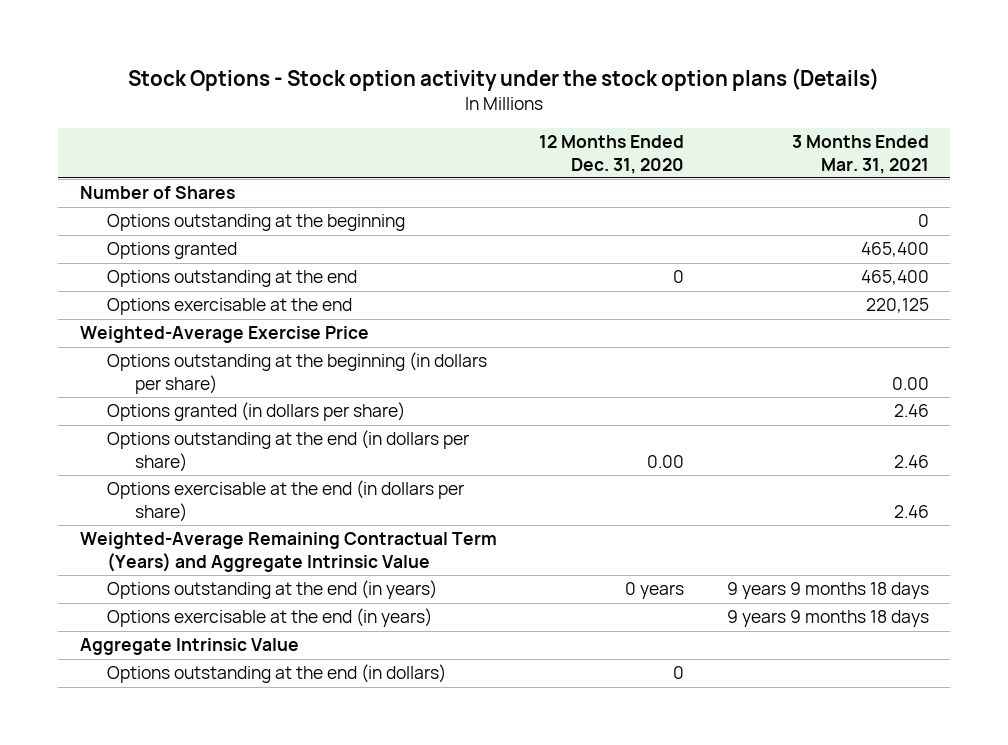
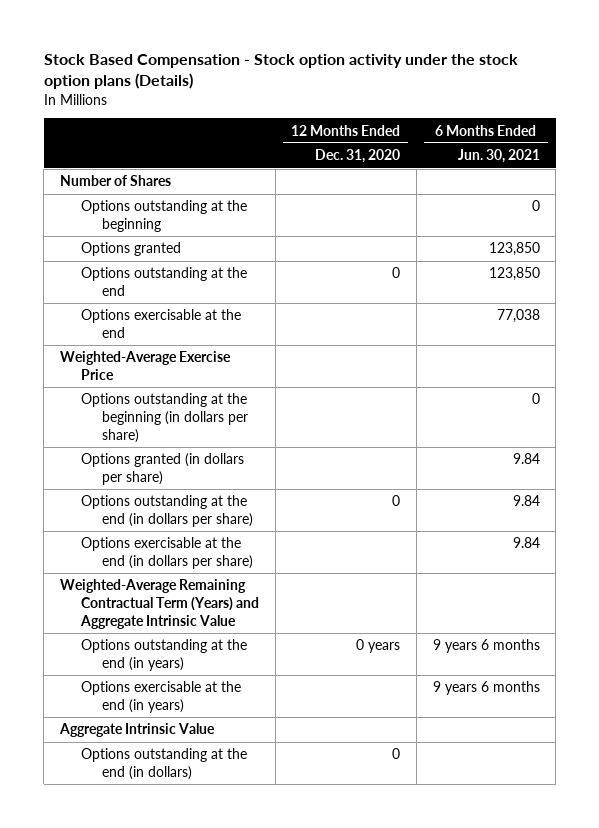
- Stock Options - Stock option activity under the stock option plans (Details)
+ Stock Based Compensation - Stock option activity under the stock option plans (Details)
- | 12 Months Ended Dec. 31, 2020 | 3 Months Ended Mar. 31, 2021
+ | 12 Months Ended Dec. 31, 2020 | 6 Months Ended Jun. 30, 2021
- Options outstanding at the end (in dollars per share) | 0.00 | 2.46
+ Options outstanding at the end (in dollars per share) | 0 | 9.84

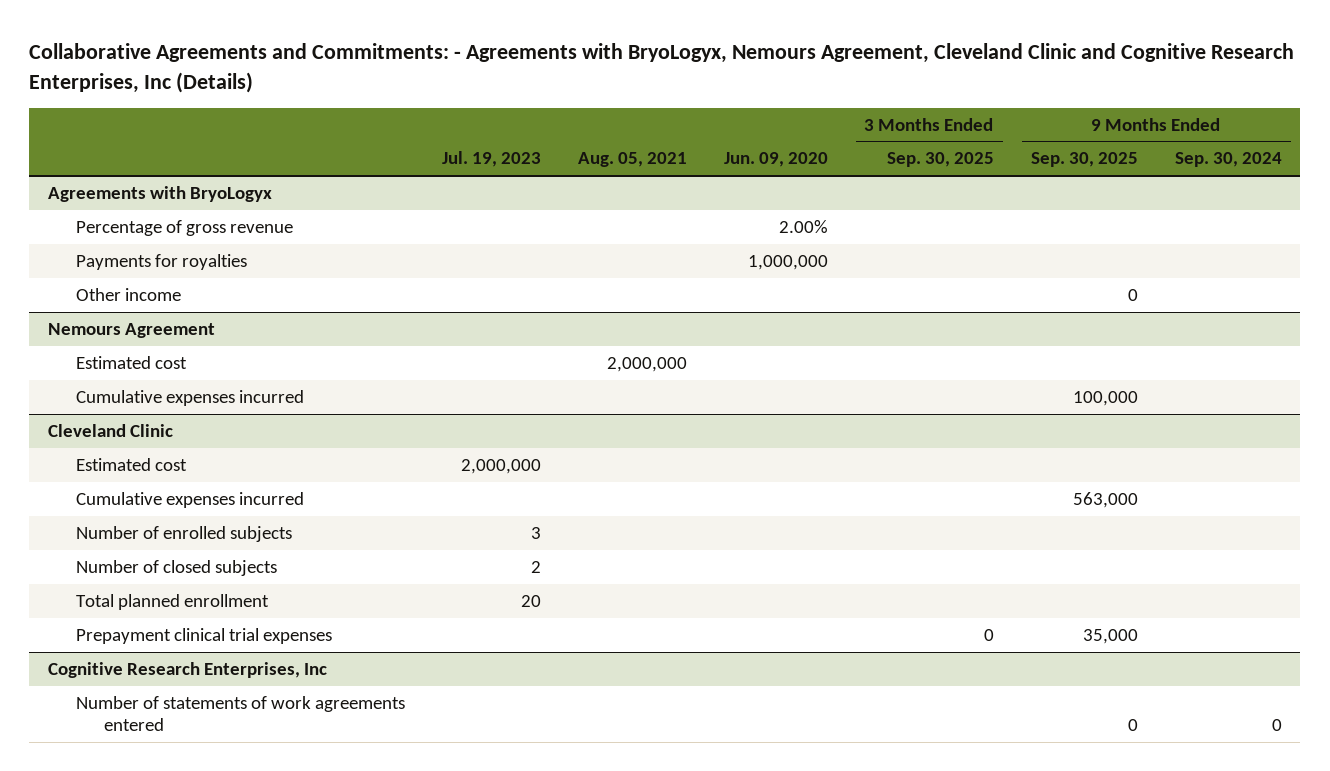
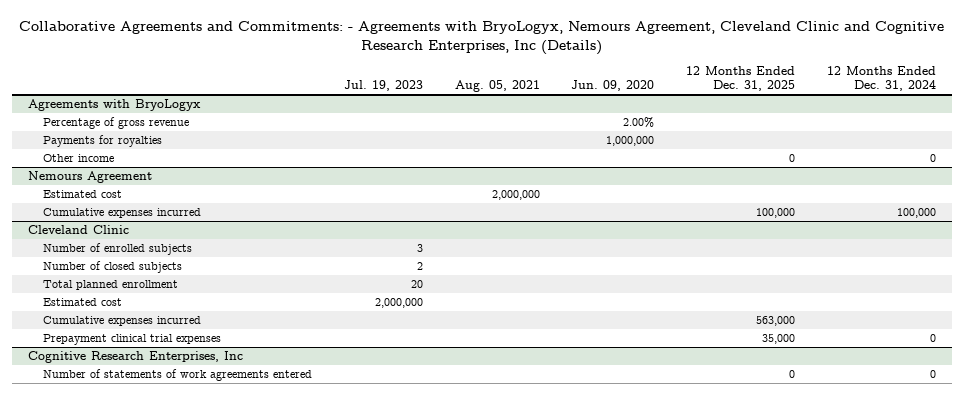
- | Jul. 19, 2023 | Aug. 05, 2021 | Jun. 09, 2020 | 3 Months Ended Sep. 30, 2025 | 9 Months Ended Sep. 30, 2025 | 9 Months Ended Sep. 30, 2024
+ | Jul. 19, 2023 | Aug. 05, 2021 | Jun. 09, 2020 | 12 Months Ended Dec. 31, 2025 | 12 Months Ended Dec. 31, 2024
@ Cleveland Clinic
moved down: Estimated cost | 2,000,000 | | | |
moved down: Cumulative expenses incurred | | | | 563,000 |

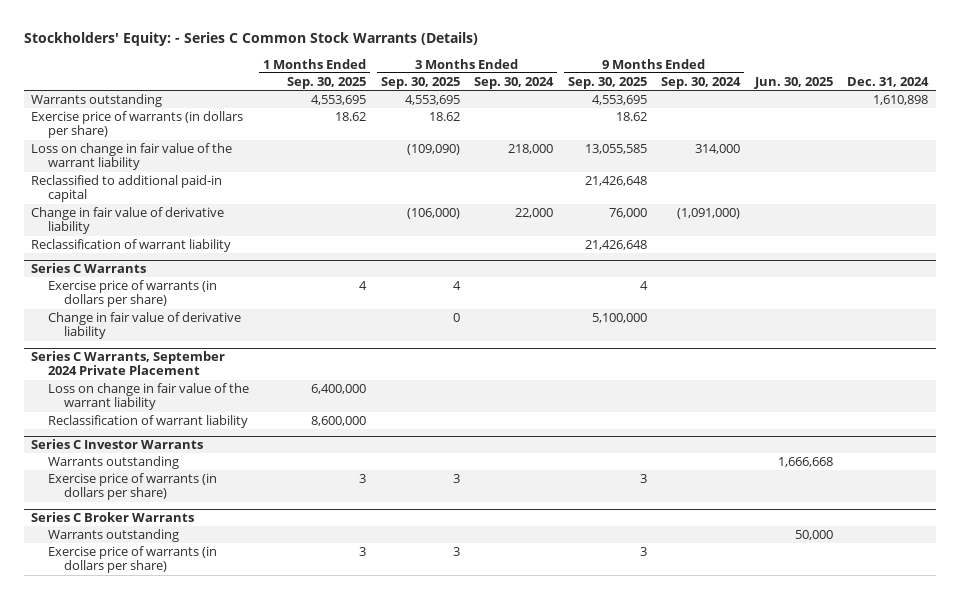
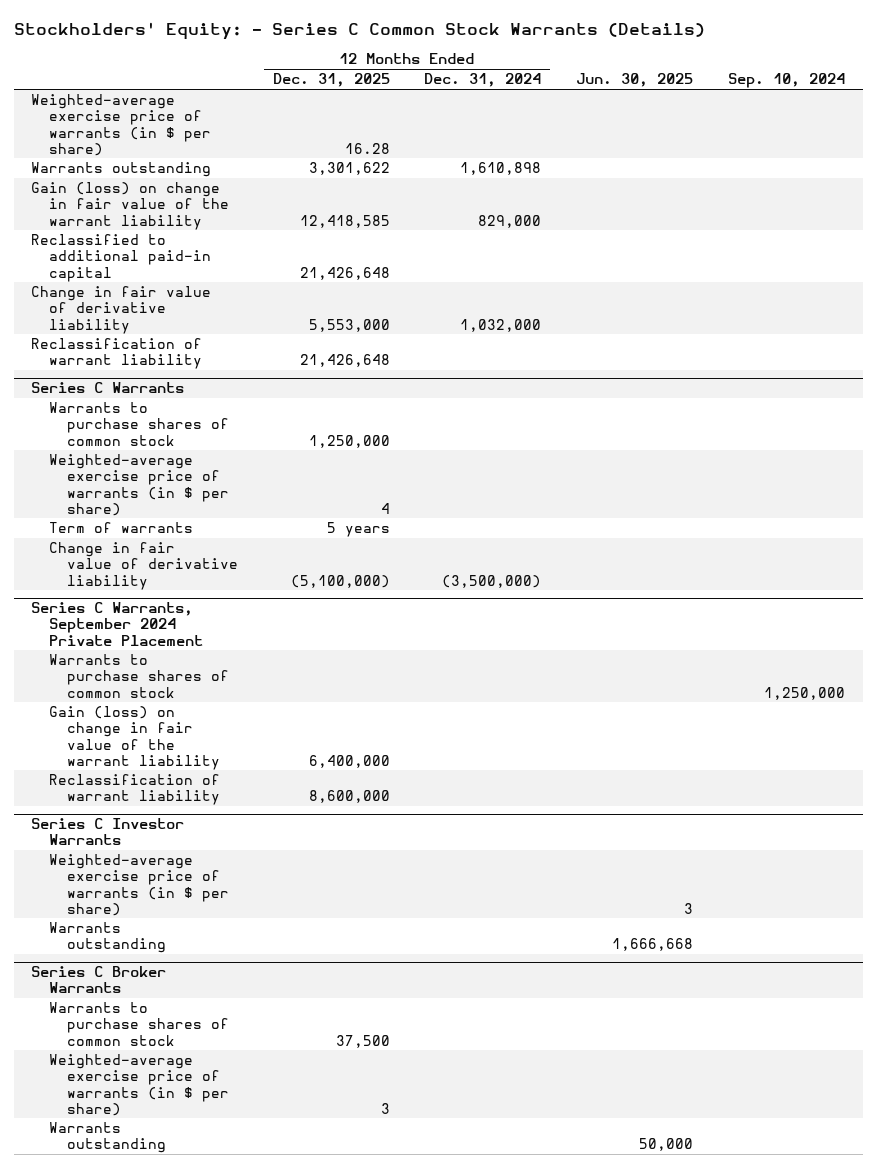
- | 1 Months Ended Sep. 30, 2025 | 3 Months Ended Sep. 30, 2025 | 3 Months Ended Sep. 30, 2024 | 9 Months Ended Sep. 30, 2025 | 9 Months Ended Sep. 30, 2024 | Jun. 30, 2025 | Dec. 31, 2024
+ | 12 Months Ended Dec. 31, 2025 | 12 Months Ended Dec. 31, 2024 | Jun. 30, 2025 | Sep. 10, 2024
+ Weighted-average exercise price of warrants (in $ per share) | 16.28 | | |
- Exercise price of warrants (in dollars per share) | 18.62 | 18.62 | | 18.62 | | |
- Loss on change in fair value of the warrant liability | | (109,090) | 218,000 | 13,055,585 | 314,000 | |
+ Gain (loss) on change in fair value of the warrant liability | 12,418,585 | 829,000 | |
@ Series C Warrants
- Exercise price of warrants (in dollars per share) | 4 | 4 | | 4 | | |
+ Warrants to purchase shares of common stock | 1,250,000 | | |
+ Weighted-average exercise price of warrants (in $ per share) | 4 | | |
+ Term of warrants | 5 years | | |
@ Series C Warrants, September 2024 Private Placement
- Loss on change in fair value of the warrant liability | 6,400,000 | | | | | |
+ Warrants to purchase shares of common stock | | | | 1,250,000
+ Gain (loss) on change in fair value of the warrant liability | 6,400,000 | | |
@ Series C Investor Warrants
+ Weighted-average exercise price of warrants (in $ per share) | | | 3 |
- Exercise price of warrants (in dollars per share) | 3 | 3 | | 3 | | |
@ Series C Broker Warrants
+ Warrants to purchase shares of common stock | 37,500 | | |
+ Weighted-average exercise price of warrants (in $ per share) | 3 | | |
- Exercise price of warrants (in dollars per share) | 3 | 3 | | 3 | | |

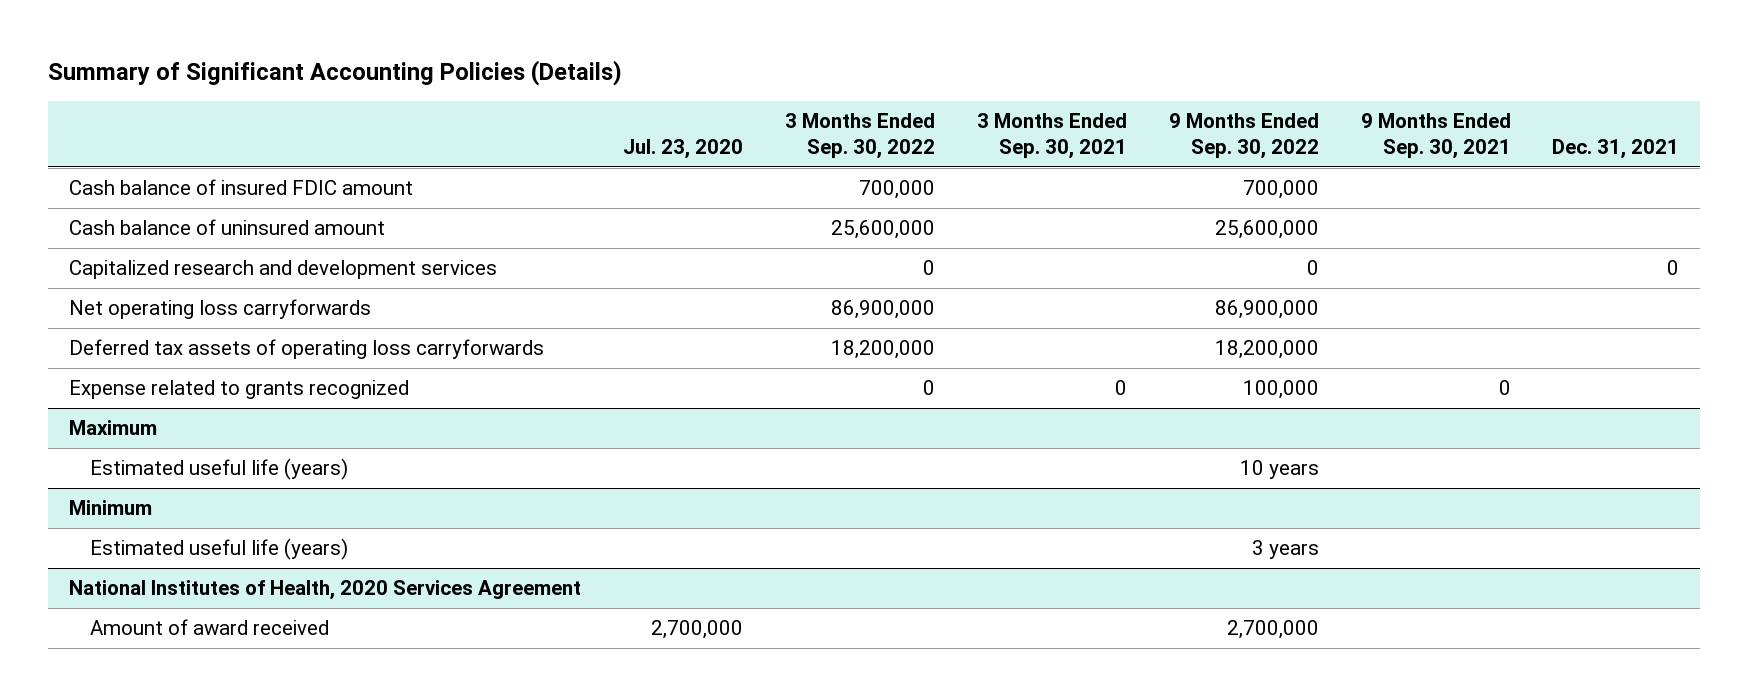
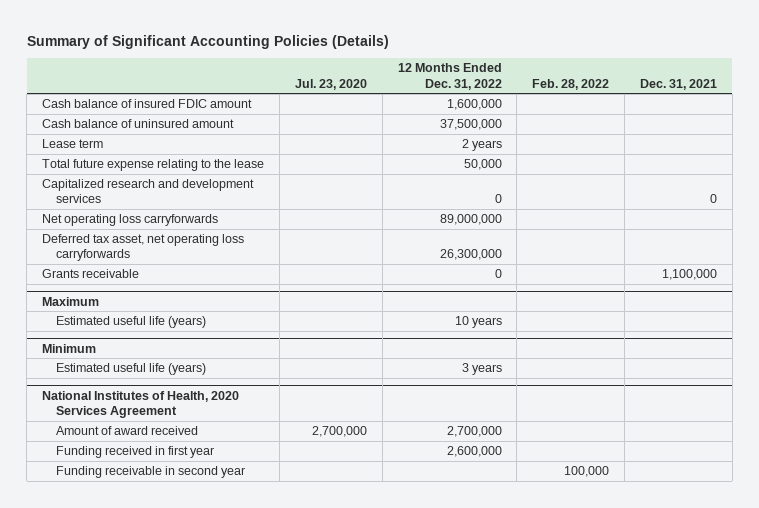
- | Jul. 23, 2020 | 3 Months Ended Sep. 30, 2022 | 3 Months Ended Sep. 30, 2021 | 9 Months Ended Sep. 30, 2022 | 9 Months Ended Sep. 30, 2021 | Dec. 31, 2021
+ | Jul. 23, 2020 | 12 Months Ended Dec. 31, 2022 | Feb. 28, 2022 | Dec. 31, 2021
+ Lease term | | 2 years | |
+ Total future expense relating to the lease | | 50,000 | |
- Deferred tax assets of operating loss carryforwards | | 18,200,000 | | 18,200,000 | |
- Expense related to grants recognized | | 0 | 0 | 100,000 | 0 |
+ Deferred tax asset, net operating loss carryforwards | | 26,300,000 | |
+ Grants receivable | | 0 | | 1,100,000
@ National Institutes of Health, 2020 Services Agreement
+ Funding received in first year | | 2,600,000 | |
+ Funding receivable in second year | | | 100,000 |

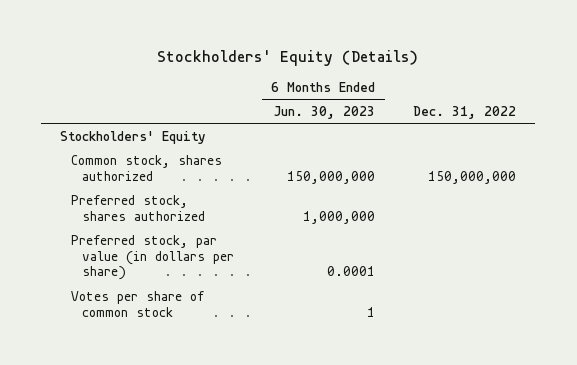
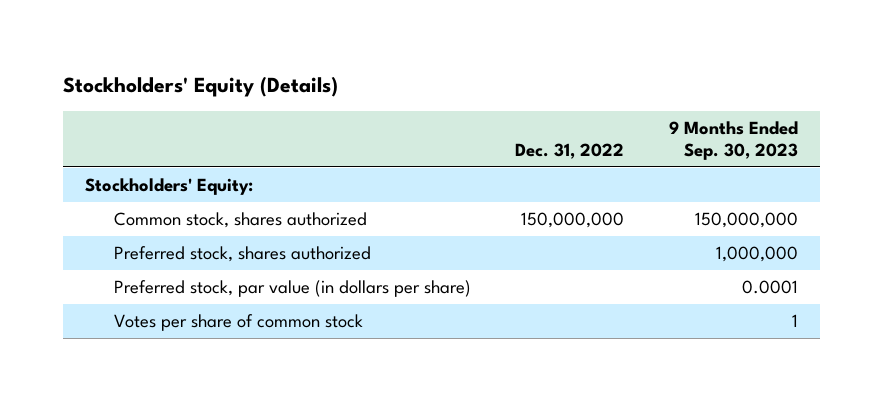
- | 6 Months Ended Jun. 30, 2023 | Dec. 31, 2022
+ | Dec. 31, 2022 | 9 Months Ended Sep. 30, 2023
- Stockholders' Equity
+ Stockholders' Equity:

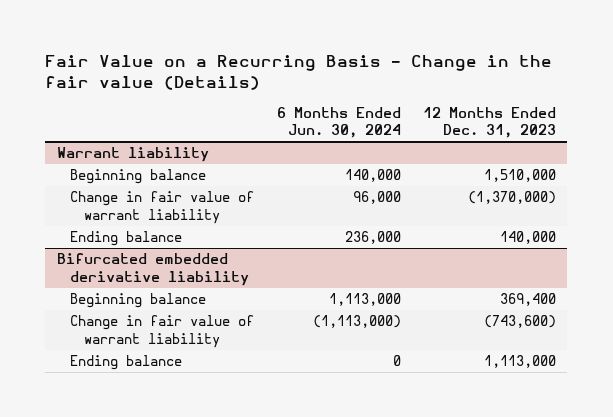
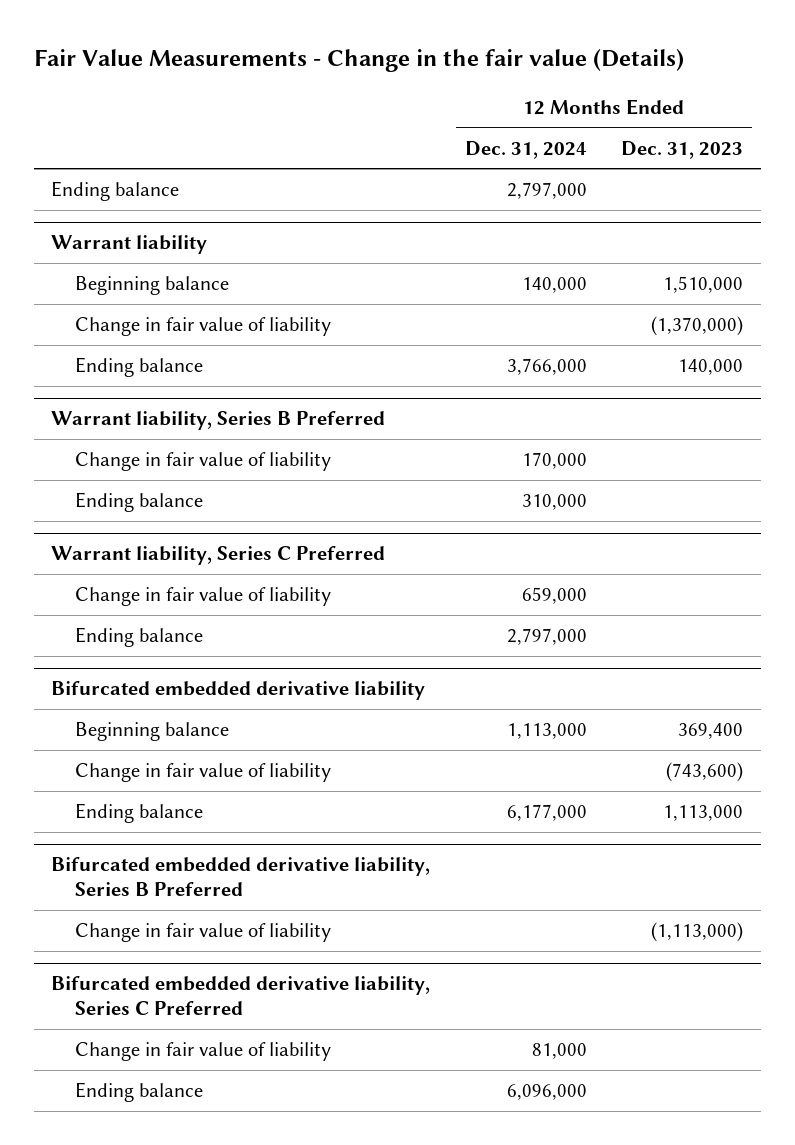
- Fair Value on a Recurring Basis - Change in the fair value (Details)
+ Fair Value Measurements - Change in the fair value (Details)
- | 6 Months Ended Jun. 30, 2024 | 12 Months Ended Dec. 31, 2023
+ | 12 Months Ended Dec. 31, 2024 | 12 Months Ended Dec. 31, 2023
+ Ending balance | 2,797,000 |
@ Warrant liability
- Change in fair value of warrant liability | 96,000 | (1,370,000)
+ Change in fair value of liability | | (1,370,000)
+ Warrant liability, Series B Preferred
+ Change in fair value of liability | 170,000 |
+ Ending balance | 310,000 |
+ Warrant liability, Series C Preferred
+ Change in fair value of liability | 659,000 |
+ Ending balance | 2,797,000 |
@ Bifurcated embedded derivative liability
- Change in fair value of warrant liability | (1,113,000) | (743,600)
+ Change in fair value of liability | | (743,600)
+ Bifurcated embedded derivative liability, Series B Preferred
+ Change in fair value of liability | | (1,113,000)
+ Bifurcated embedded derivative liability, Series C Preferred
+ Change in fair value of liability | 81,000 |
+ Ending balance | 6,096,000 |

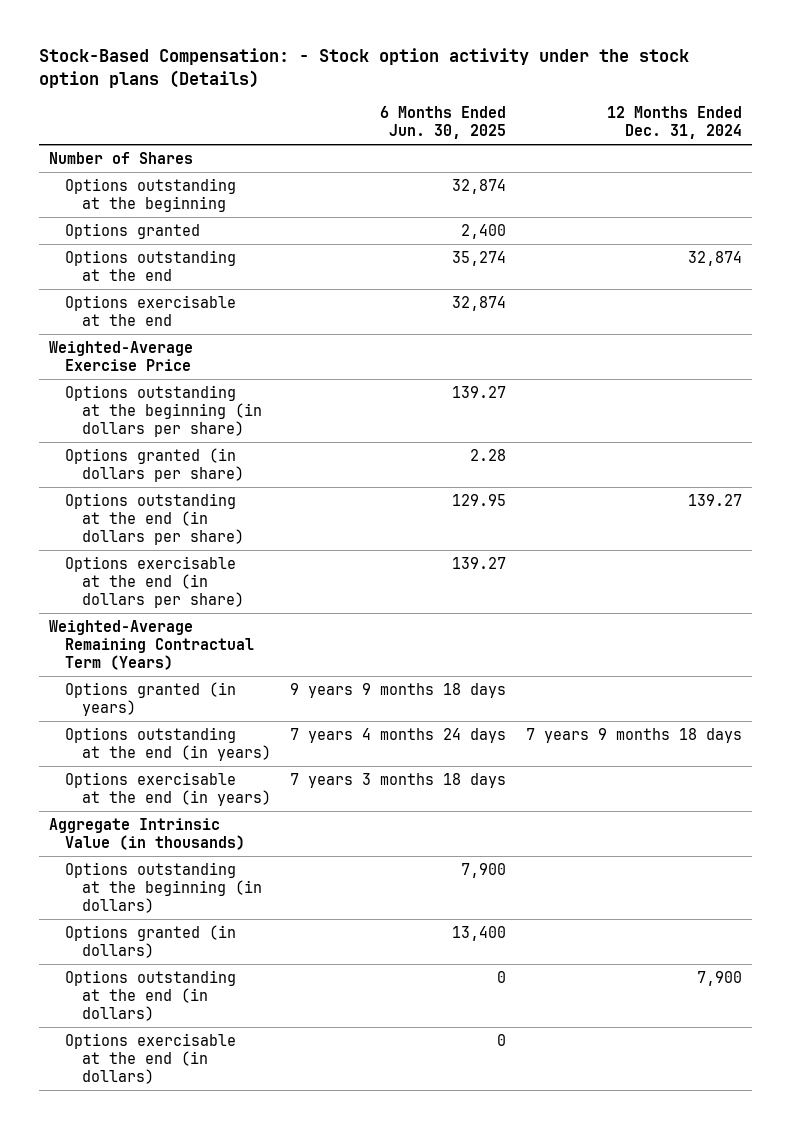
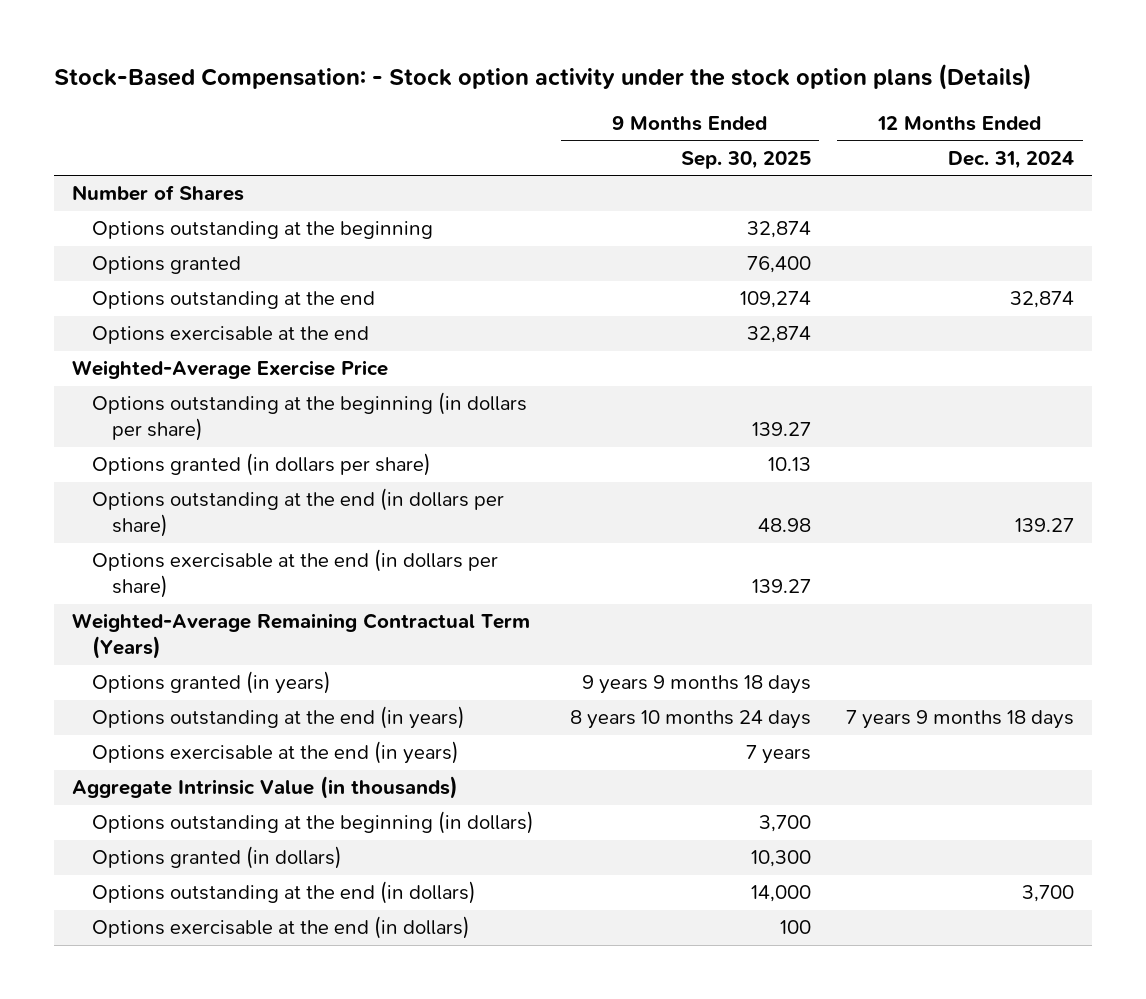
- | 6 Months Ended Jun. 30, 2025 | 12 Months Ended Dec. 31, 2024
+ | 9 Months Ended Sep. 30, 2025 | 12 Months Ended Dec. 31, 2024
- Options outstanding at the end (in dollars) | 0 | 7,900
+ Options outstanding at the end (in dollars) | 14,000 | 3,700

